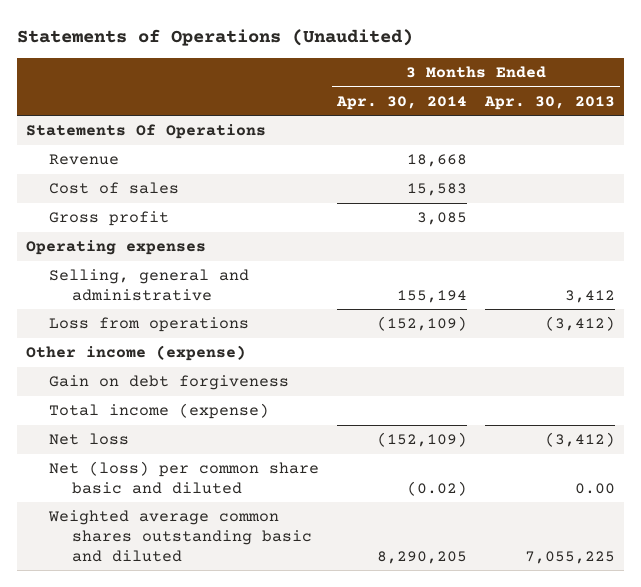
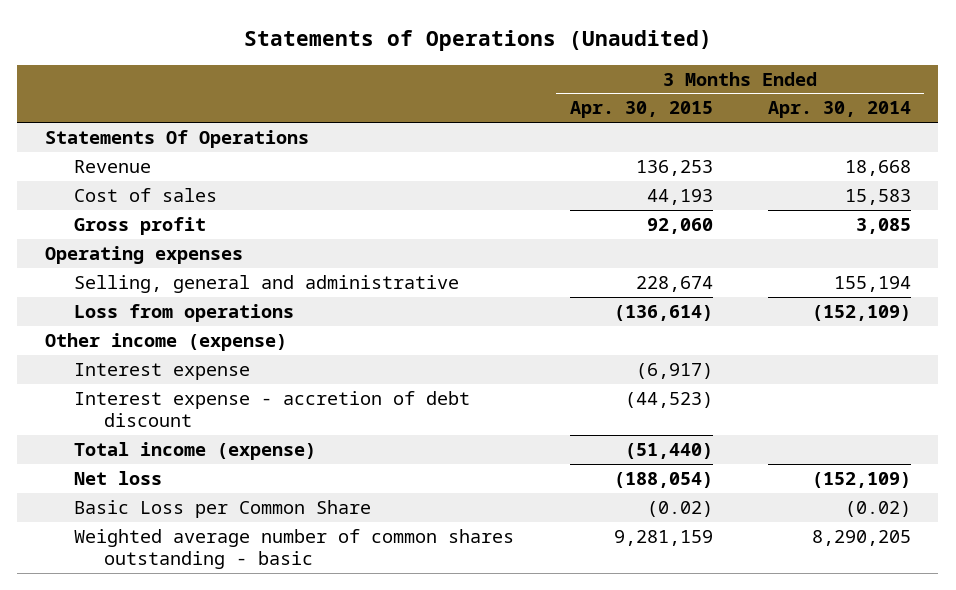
- | 3 Months Ended Apr. 30, 2014 | 3 Months Ended Apr. 30, 2013
+ | 3 Months Ended Apr. 30, 2015 | 3 Months Ended Apr. 30, 2014
- Gain on debt forgiveness
+ Interest expense | (6,917) |
+ Interest expense - accretion of debt discount | (44,523) |
- Net (loss) per common share basic and diluted | (0.02) | 0.00
- Weighted average common shares outstanding basic and diluted | 8,290,205 | 7,055,225
+ Basic Loss per Common Share | (0.02) | (0.02)
+ Weighted average number of common shares outstanding - basic | 9,281,159 | 8,290,205

